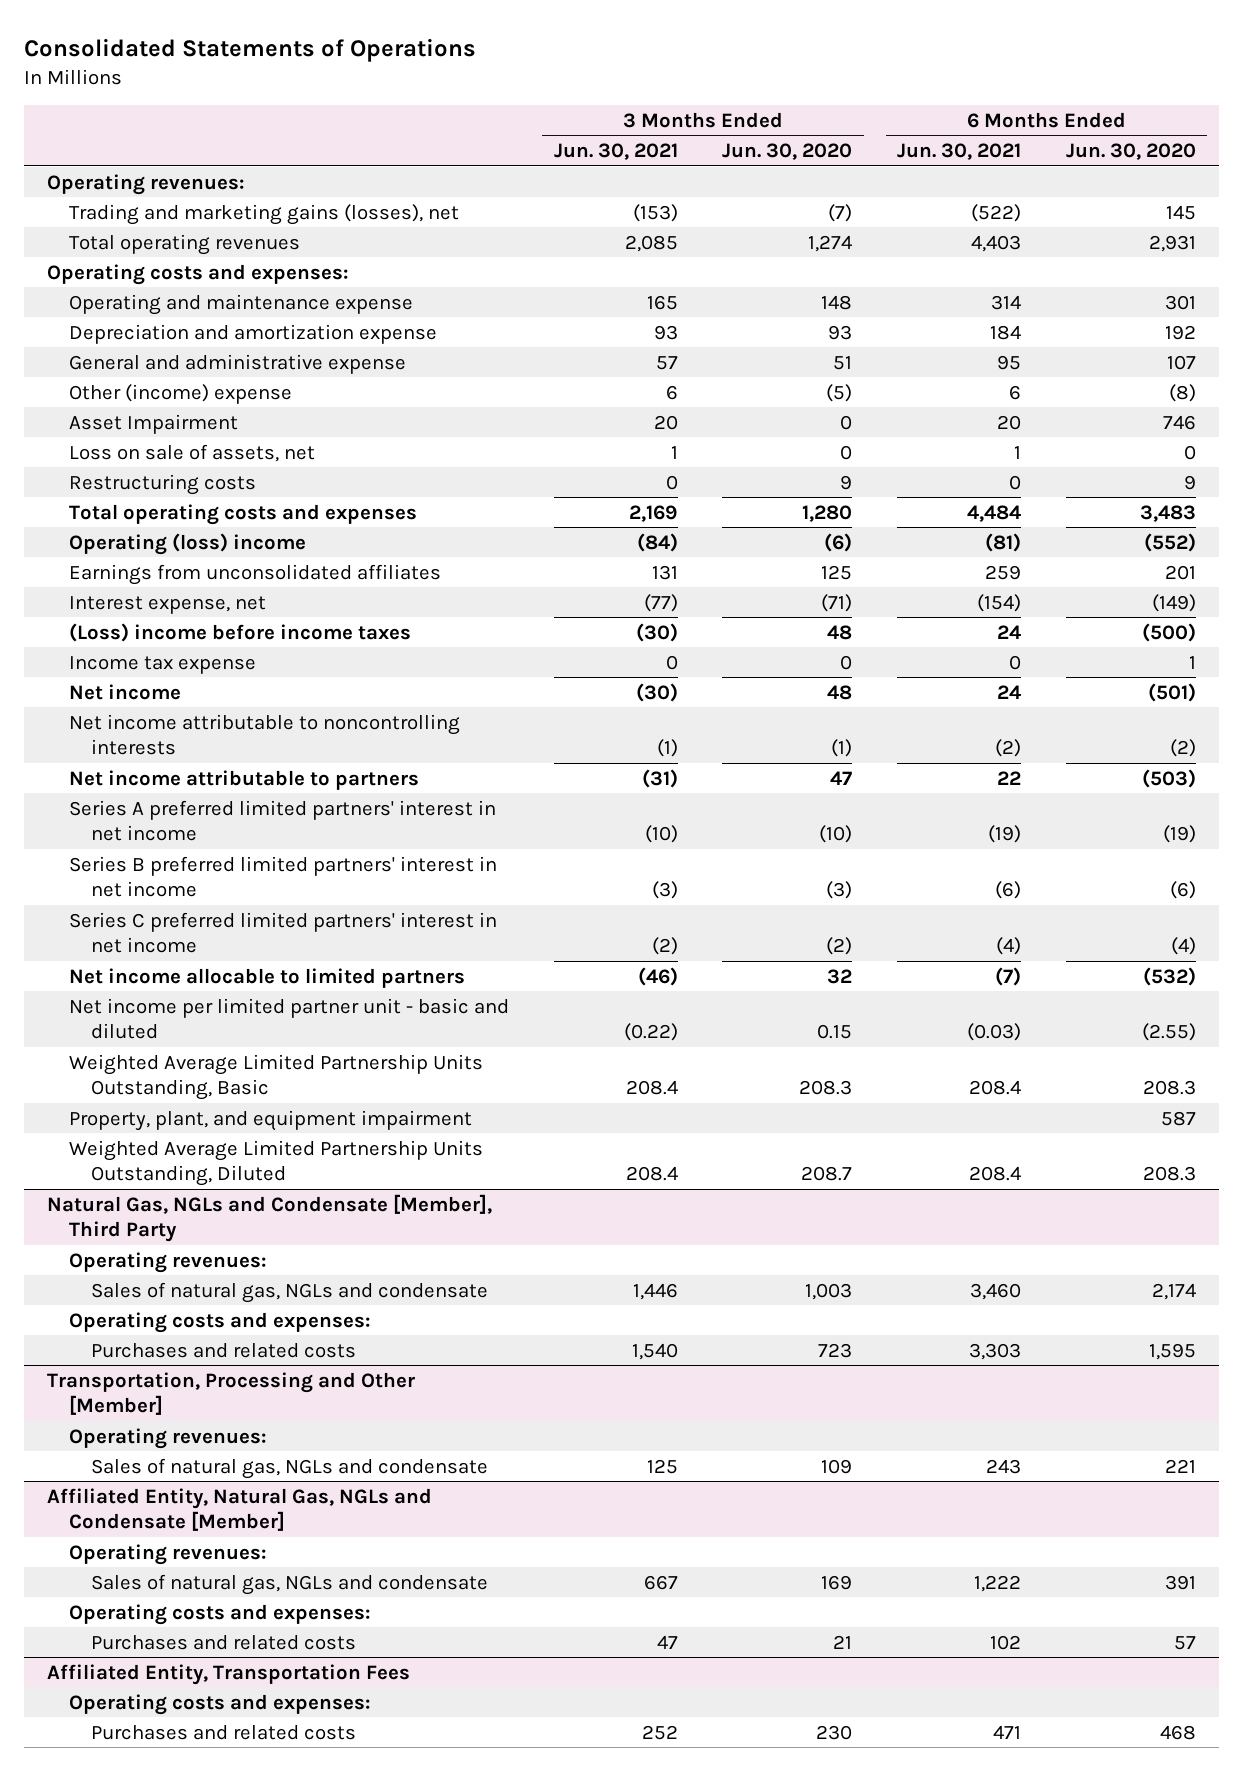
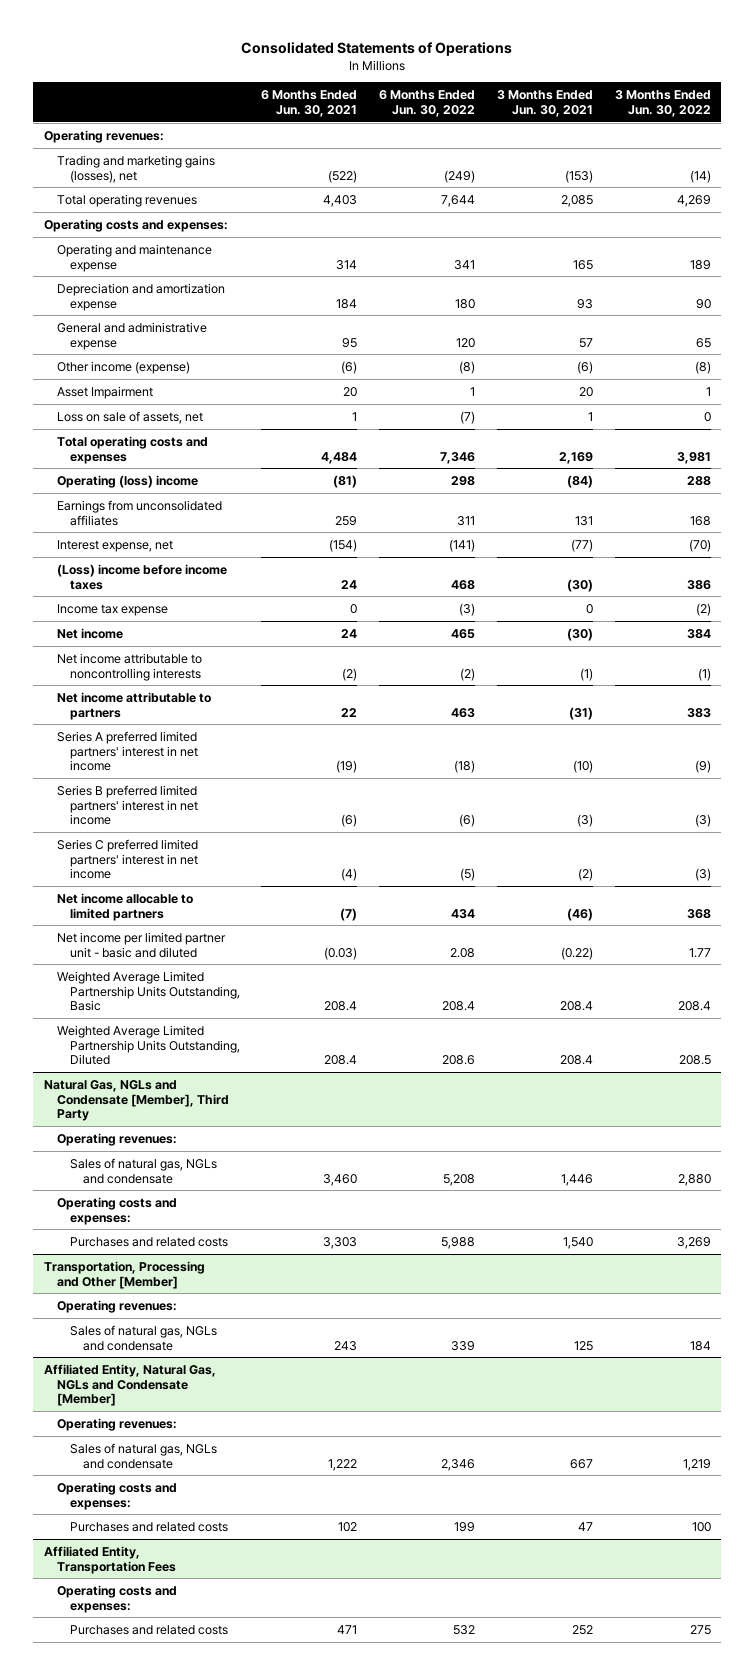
- | 3 Months Ended Jun. 30, 2021 | 3 Months Ended Jun. 30, 2020 | 6 Months Ended Jun. 30, 2021 | 6 Months Ended Jun. 30, 2020
+ | 6 Months Ended Jun. 30, 2021 | 6 Months Ended Jun. 30, 2022 | 3 Months Ended Jun. 30, 2021 | 3 Months Ended Jun. 30, 2022
- Other (income) expense | 6 | (5) | 6 | (8)
+ Other income (expense) | (6) | (8) | (6) | (8)
- Restructuring costs | 0 | 9 | 0 | 9
- Property, plant, and equipment impairment | | | | 587

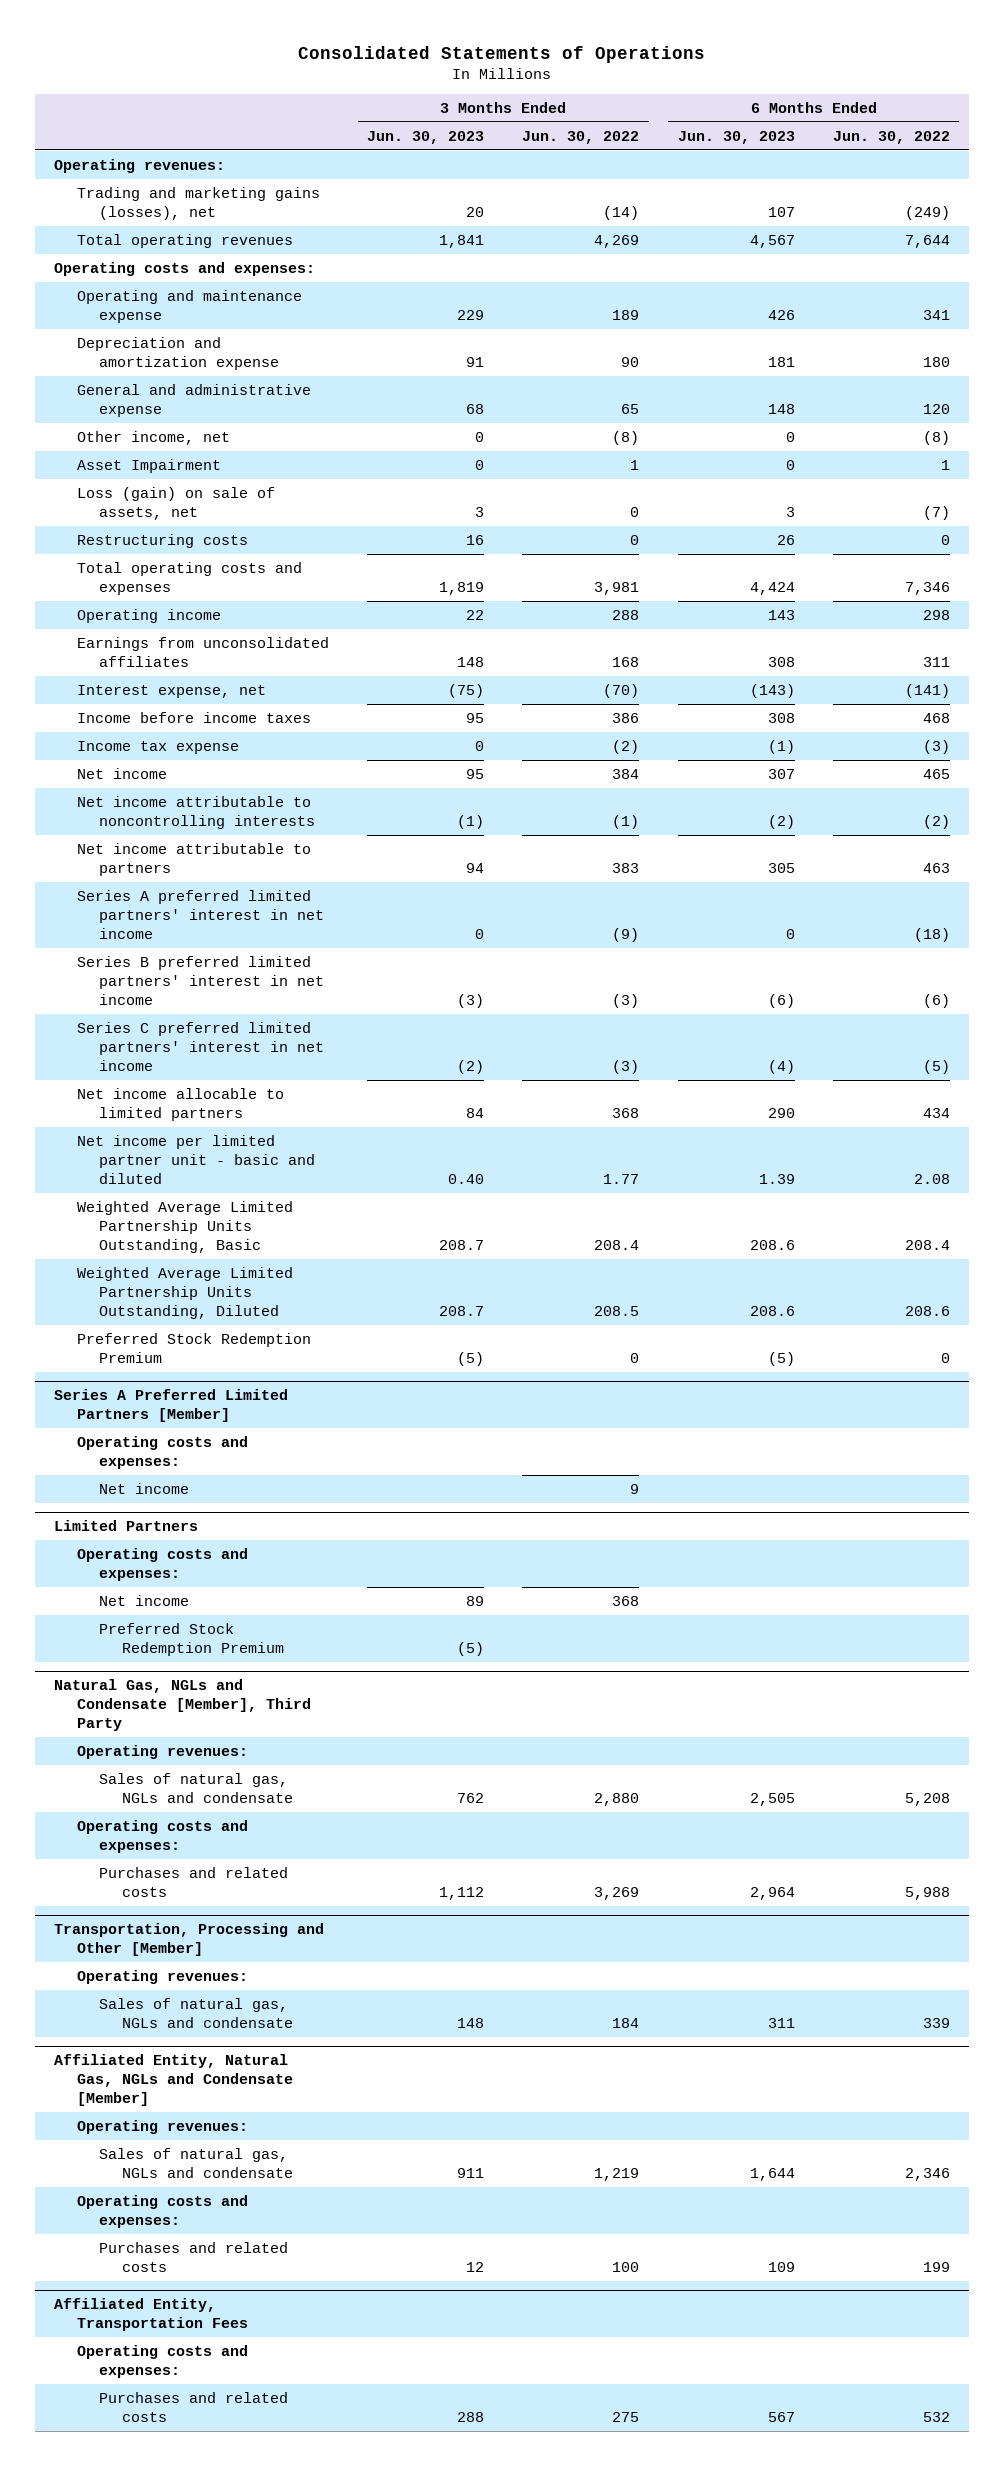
- | 6 Months Ended Jun. 30, 2021 | 6 Months Ended Jun. 30, 2022 | 3 Months Ended Jun. 30, 2021 | 3 Months Ended Jun. 30, 2022
+ | 3 Months Ended Jun. 30, 2023 | 3 Months Ended Jun. 30, 2022 | 6 Months Ended Jun. 30, 2023 | 6 Months Ended Jun. 30, 2022
- Other income (expense) | (6) | (8) | (6) | (8)
+ Other income, net | 0 | (8) | 0 | (8)
- Loss on sale of assets, net | 1 | (7) | 1 | 0
+ Loss (gain) on sale of assets, net | 3 | 0 | 3 | (7)
+ Restructuring costs | 16 | 0 | 26 | 0
- Operating (loss) income | (81) | 298 | (84) | 288
+ Operating income | 22 | 288 | 143 | 298
- (Loss) income before income taxes | 24 | 468 | (30) | 386
+ Income before income taxes | 95 | 386 | 308 | 468
+ Preferred Stock Redemption Premium | (5) | 0 | (5) | 0
+ Series A Preferred Limited Partners [Member]
+ Operating costs and expenses:
+ Net income | | 9 | |
+ Limited Partners
+ Operating costs and expenses:
+ Net income | 89 | 368 | |
+ Preferred Stock Redemption Premium | (5) | | |

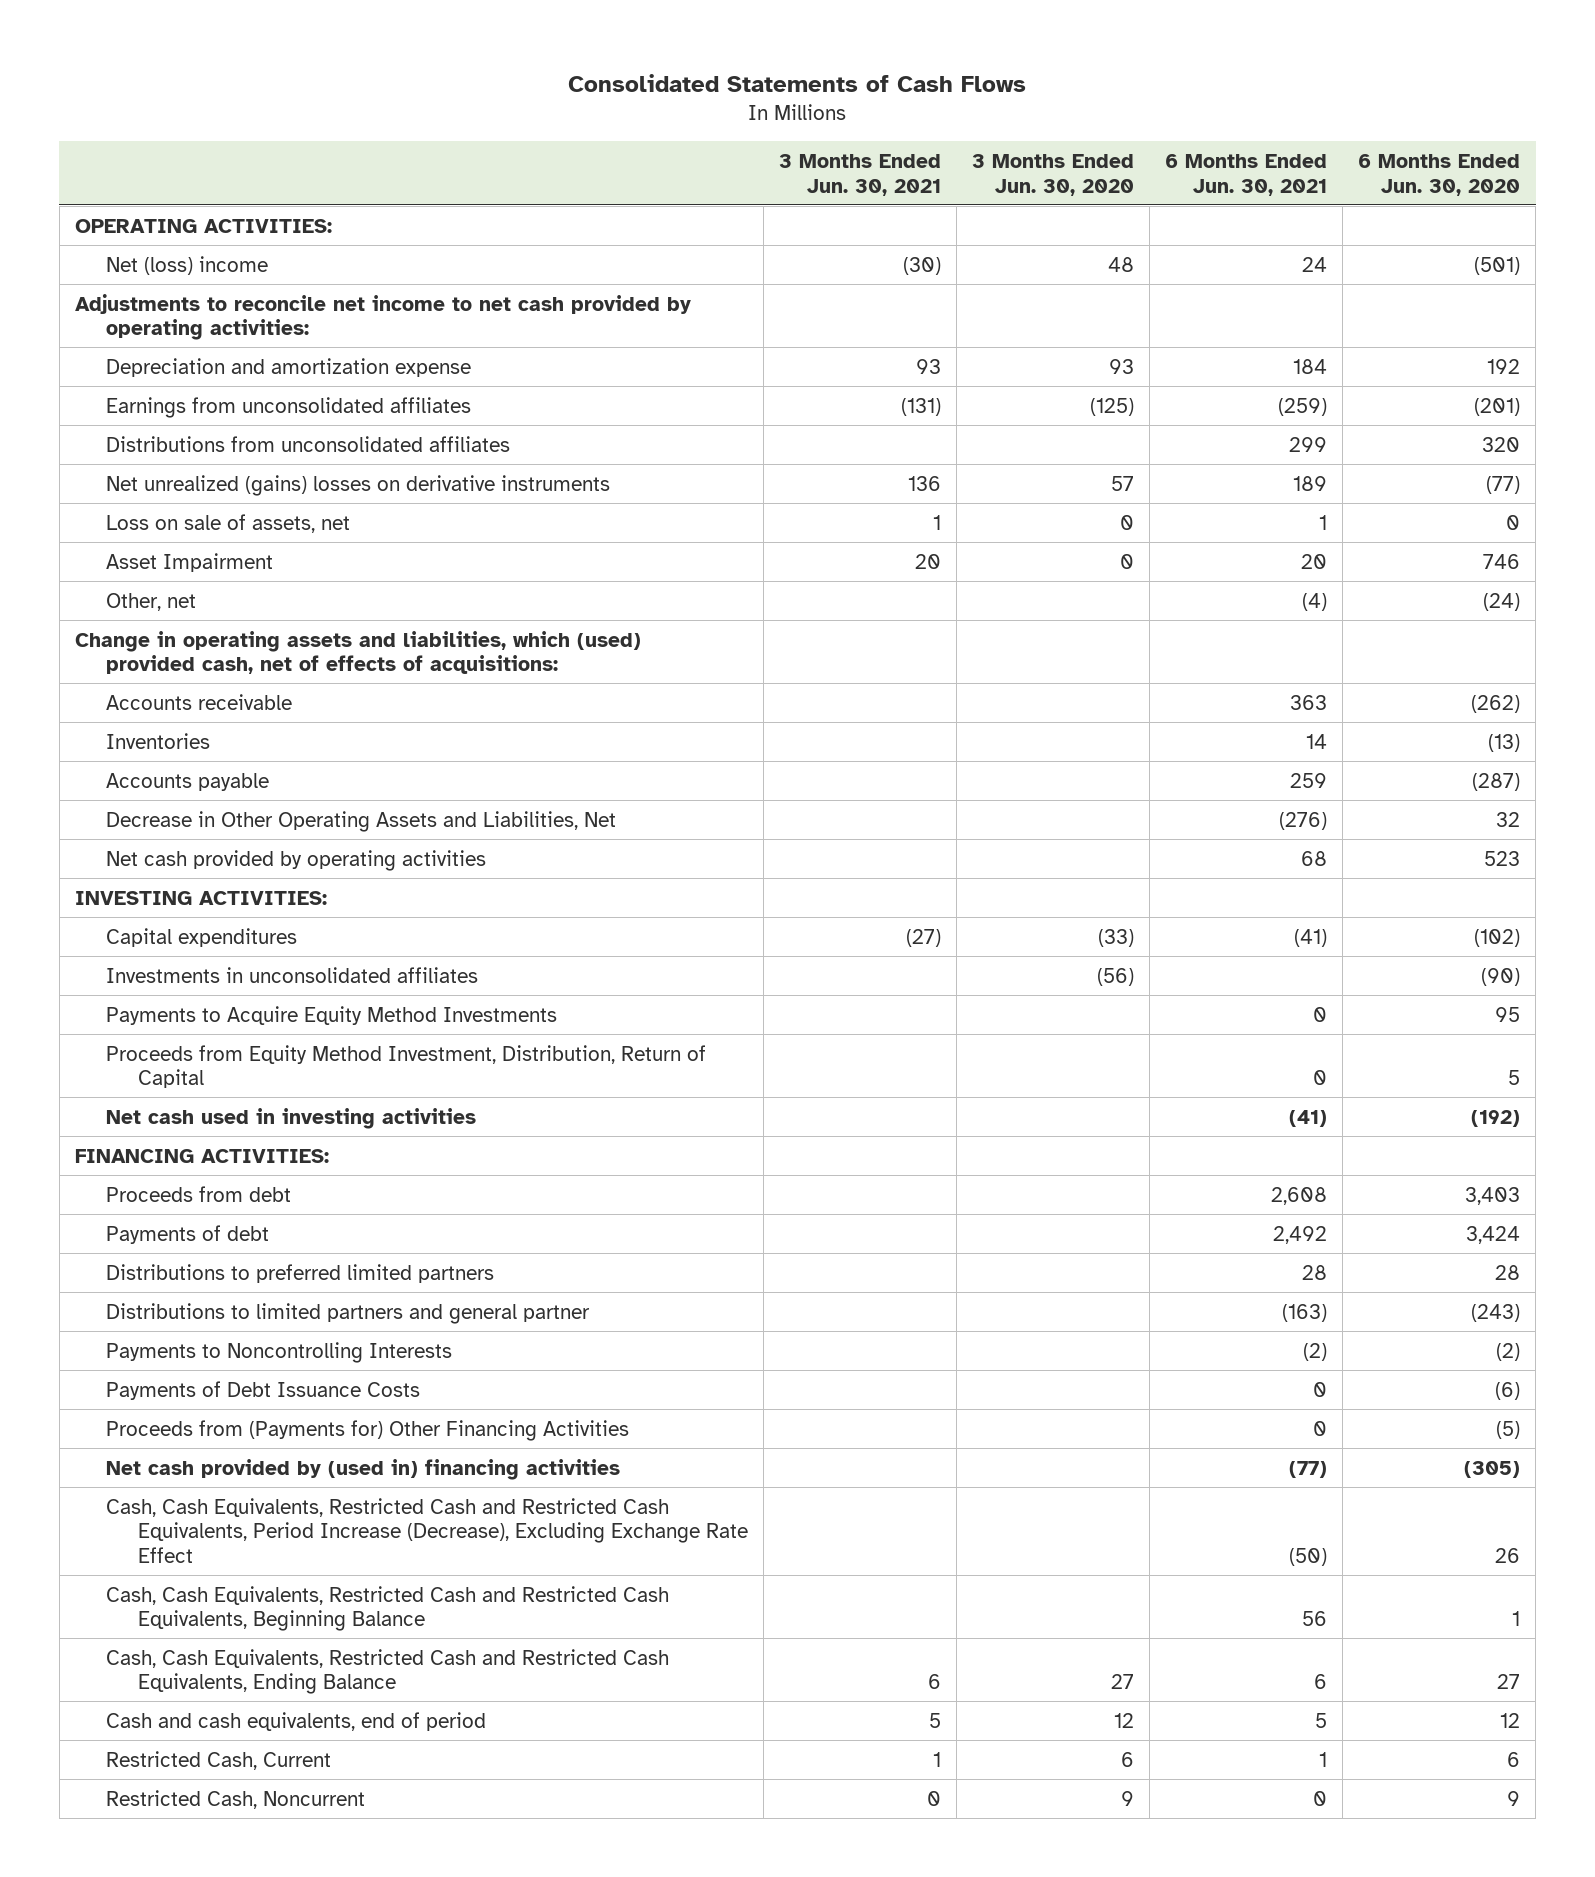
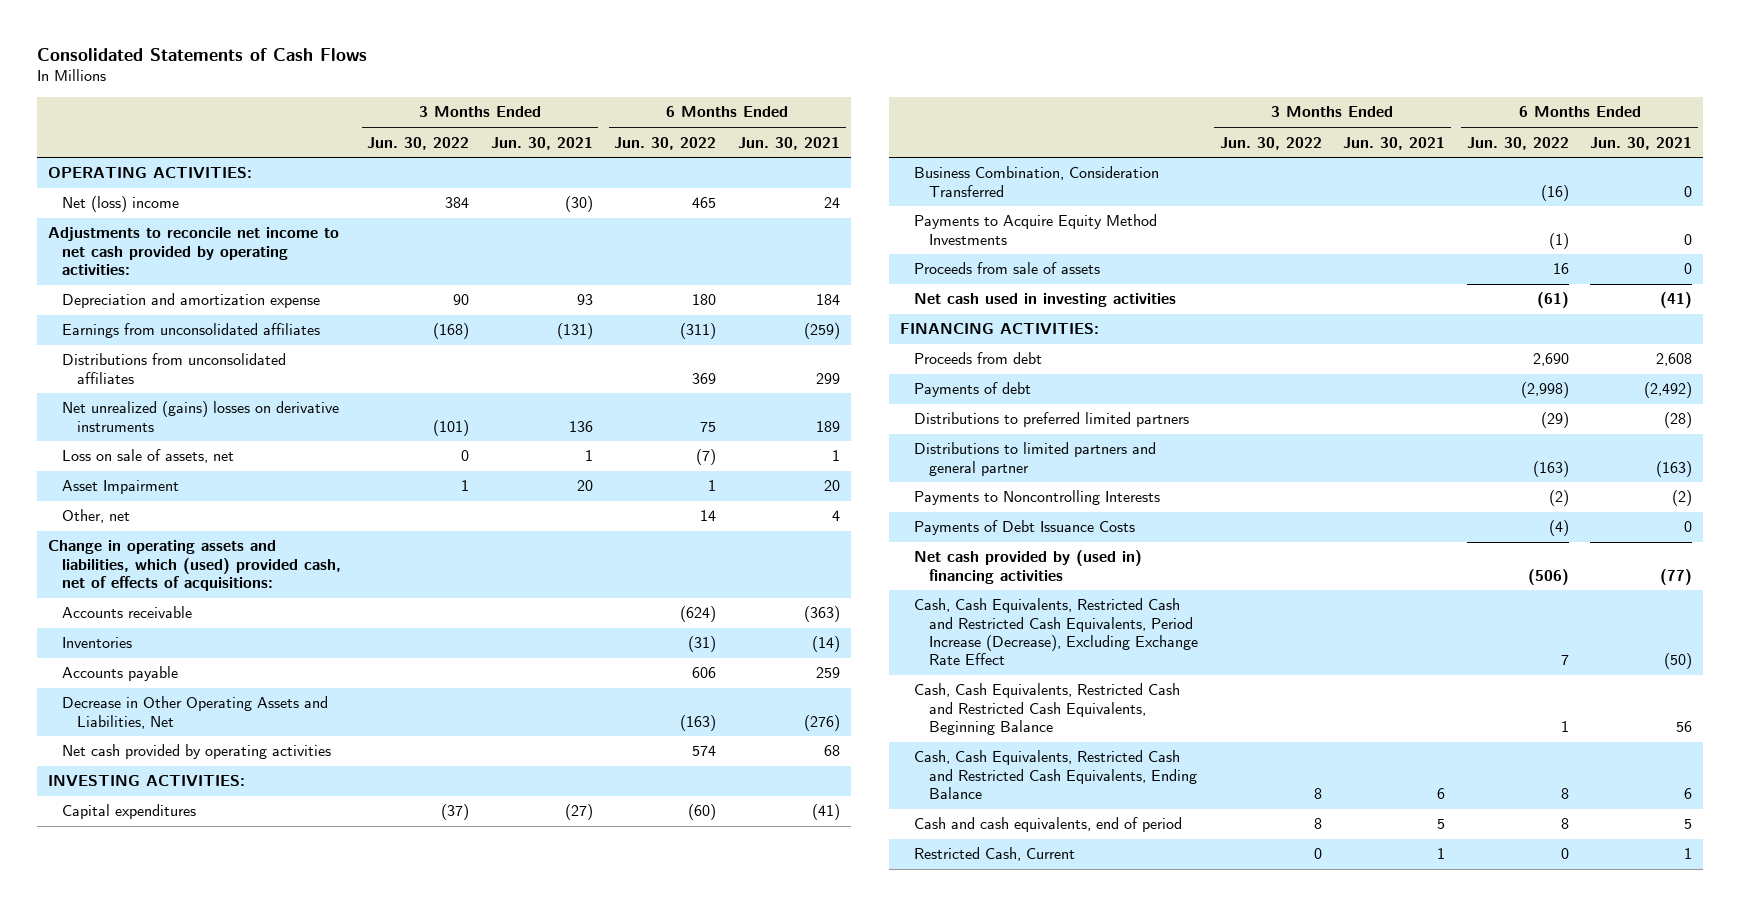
- | 3 Months Ended Jun. 30, 2021 | 3 Months Ended Jun. 30, 2020 | 6 Months Ended Jun. 30, 2021 | 6 Months Ended Jun. 30, 2020
+ | 3 Months Ended Jun. 30, 2022 | 3 Months Ended Jun. 30, 2021 | 6 Months Ended Jun. 30, 2022 | 6 Months Ended Jun. 30, 2021
- Other, net | | | (4) | (24)
+ Other, net | | | 14 | 4
- Accounts receivable | | | 363 | (262)
- Inventories | | | 14 | (13)
+ Accounts receivable | | | (624) | (363)
+ Inventories | | | (31) | (14)
- Investments in unconsolidated affiliates | | (56) | | (90)
+ Business Combination, Consideration Transferred | | | (16) | 0
- Proceeds from Equity Method Investment, Distribution, Return of Capital | | | 0 | 5
+ Proceeds from sale of assets | | | 16 | 0
- Payments of debt | | | 2,492 | 3,424
- Distributions to preferred limited partners | | | 28 | 28
+ Payments of debt | | | (2,998) | (2,492)
+ Distributions to preferred limited partners | | | (29) | (28)
- Proceeds from (Payments for) Other Financing Activities | | | 0 | (5)
- Restricted Cash, Noncurrent | 0 | 9 | 0 | 9

